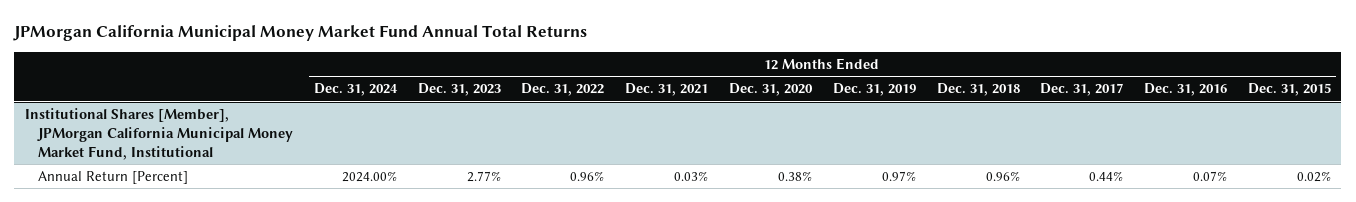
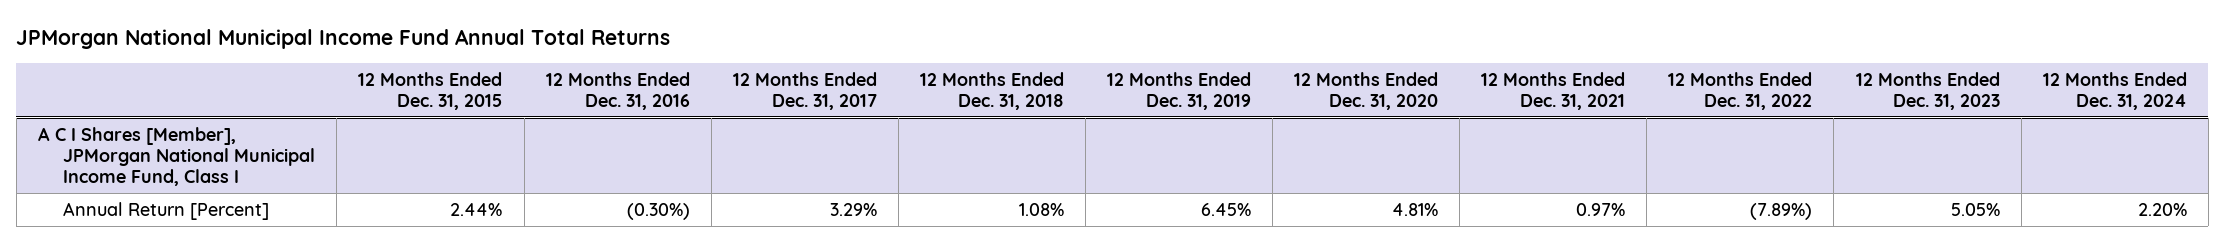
- JPMorgan California Municipal Money Market Fund Annual Total Returns
+ JPMorgan National Municipal Income Fund Annual Total Returns
- | 12 Months Ended Dec. 31, 2024 | 12 Months Ended Dec. 31, 2023 | 12 Months Ended Dec. 31, 2022 | 12 Months Ended Dec. 31, 2021 | 12 Months Ended Dec. 31, 2020 | 12 Months Ended Dec. 31, 2019 | 12 Months Ended Dec. 31, 2018 | 12 Months Ended Dec. 31, 2017 | 12 Months Ended Dec. 31, 2016 | 12 Months Ended Dec. 31, 2015
+ | 12 Months Ended Dec. 31, 2015 | 12 Months Ended Dec. 31, 2016 | 12 Months Ended Dec. 31, 2017 | 12 Months Ended Dec. 31, 2018 | 12 Months Ended Dec. 31, 2019 | 12 Months Ended Dec. 31, 2020 | 12 Months Ended Dec. 31, 2021 | 12 Months Ended Dec. 31, 2022 | 12 Months Ended Dec. 31, 2023 | 12 Months Ended Dec. 31, 2024
- Institutional Shares [Member], JPMorgan California Municipal Money Market Fund, Institutional
- Annual Return [Percent] | 2024.00% | 2.77% | 0.96% | 0.03% | 0.38% | 0.97% | 0.96% | 0.44% | 0.07% | 0.02%
+ A C I Shares [Member], JPMorgan National Municipal Income Fund, Class I
+ Annual Return [Percent] | 2.44% | (0.30%) | 3.29% | 1.08% | 6.45% | 4.81% | 0.97% | (7.89%) | 5.05% | 2.20%

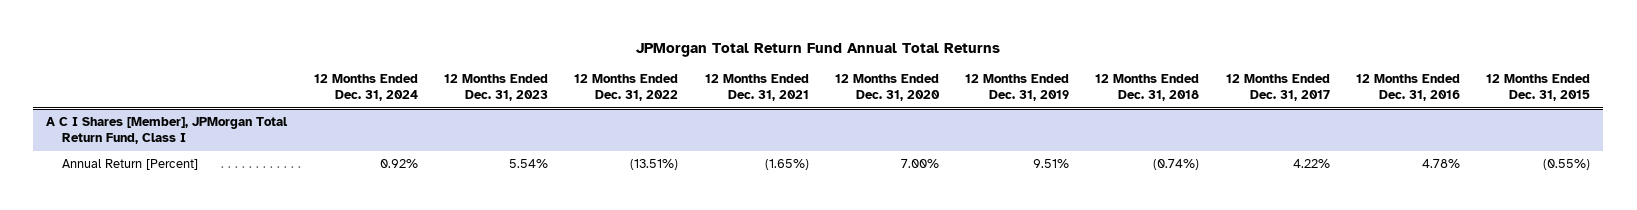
- JPMorgan National Municipal Income Fund Annual Total Returns
+ JPMorgan Total Return Fund Annual Total Returns
- | 12 Months Ended Dec. 31, 2015 | 12 Months Ended Dec. 31, 2016 | 12 Months Ended Dec. 31, 2017 | 12 Months Ended Dec. 31, 2018 | 12 Months Ended Dec. 31, 2019 | 12 Months Ended Dec. 31, 2020 | 12 Months Ended Dec. 31, 2021 | 12 Months Ended Dec. 31, 2022 | 12 Months Ended Dec. 31, 2023 | 12 Months Ended Dec. 31, 2024
+ | 12 Months Ended Dec. 31, 2024 | 12 Months Ended Dec. 31, 2023 | 12 Months Ended Dec. 31, 2022 | 12 Months Ended Dec. 31, 2021 | 12 Months Ended Dec. 31, 2020 | 12 Months Ended Dec. 31, 2019 | 12 Months Ended Dec. 31, 2018 | 12 Months Ended Dec. 31, 2017 | 12 Months Ended Dec. 31, 2016 | 12 Months Ended Dec. 31, 2015
- A C I Shares [Member], JPMorgan National Municipal Income Fund, Class I
- Annual Return [Percent] | 2.44% | (0.30%) | 3.29% | 1.08% | 6.45% | 4.81% | 0.97% | (7.89%) | 5.05% | 2.20%
+ A C I Shares [Member], JPMorgan Total Return Fund, Class I
+ Annual Return [Percent] | 0.92% | 5.54% | (13.51%) | (1.65%) | 7.00% | 9.51% | (0.74%) | 4.22% | 4.78% | (0.55%)

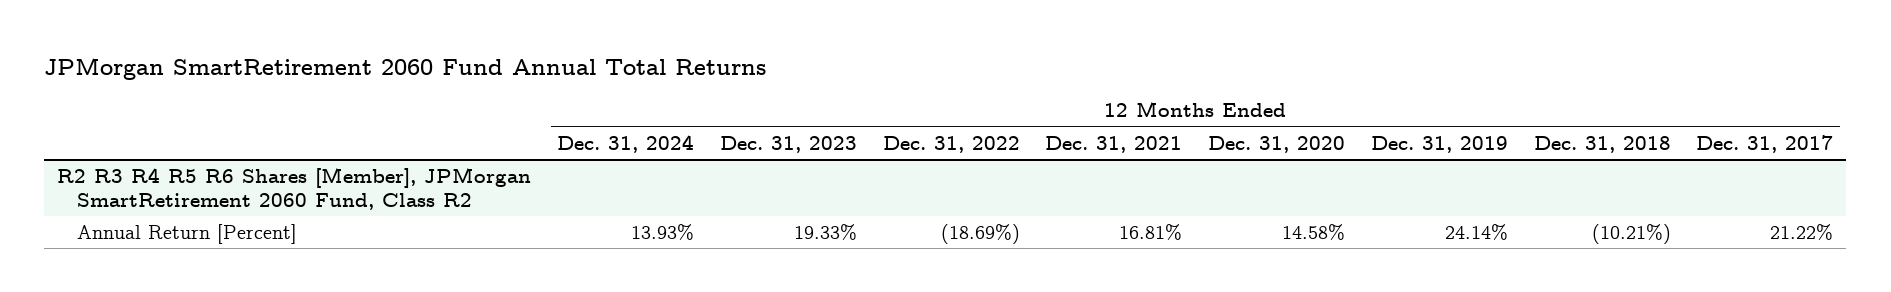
- JPMorgan Total Return Fund Annual Total Returns
+ JPMorgan SmartRetirement 2060 Fund Annual Total Returns
- | 12 Months Ended Dec. 31, 2024 | 12 Months Ended Dec. 31, 2023 | 12 Months Ended Dec. 31, 2022 | 12 Months Ended Dec. 31, 2021 | 12 Months Ended Dec. 31, 2020 | 12 Months Ended Dec. 31, 2019 | 12 Months Ended Dec. 31, 2018 | 12 Months Ended Dec. 31, 2017 | 12 Months Ended Dec. 31, 2016 | 12 Months Ended Dec. 31, 2015
+ | 12 Months Ended Dec. 31, 2024 | 12 Months Ended Dec. 31, 2023 | 12 Months Ended Dec. 31, 2022 | 12 Months Ended Dec. 31, 2021 | 12 Months Ended Dec. 31, 2020 | 12 Months Ended Dec. 31, 2019 | 12 Months Ended Dec. 31, 2018 | 12 Months Ended Dec. 31, 2017
- A C I Shares [Member], JPMorgan Total Return Fund, Class I
- Annual Return [Percent] | 0.92% | 5.54% | (13.51%) | (1.65%) | 7.00% | 9.51% | (0.74%) | 4.22% | 4.78% | (0.55%)
+ R2 R3 R4 R5 R6 Shares [Member], JPMorgan SmartRetirement 2060 Fund, Class R2
+ Annual Return [Percent] | 13.93% | 19.33% | (18.69%) | 16.81% | 14.58% | 24.14% | (10.21%) | 21.22%

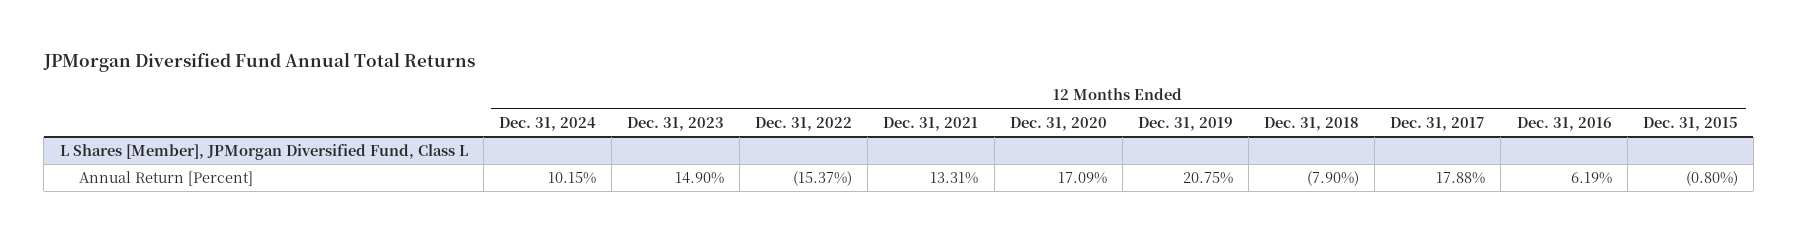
- JPMorgan SmartRetirement 2060 Fund Annual Total Returns
+ JPMorgan Diversified Fund Annual Total Returns
- | 12 Months Ended Dec. 31, 2024 | 12 Months Ended Dec. 31, 2023 | 12 Months Ended Dec. 31, 2022 | 12 Months Ended Dec. 31, 2021 | 12 Months Ended Dec. 31, 2020 | 12 Months Ended Dec. 31, 2019 | 12 Months Ended Dec. 31, 2018 | 12 Months Ended Dec. 31, 2017
+ | 12 Months Ended Dec. 31, 2024 | 12 Months Ended Dec. 31, 2023 | 12 Months Ended Dec. 31, 2022 | 12 Months Ended Dec. 31, 2021 | 12 Months Ended Dec. 31, 2020 | 12 Months Ended Dec. 31, 2019 | 12 Months Ended Dec. 31, 2018 | 12 Months Ended Dec. 31, 2017 | 12 Months Ended Dec. 31, 2016 | 12 Months Ended Dec. 31, 2015
- R2 R3 R4 R5 R6 Shares [Member], JPMorgan SmartRetirement 2060 Fund, Class R2
- Annual Return [Percent] | 13.93% | 19.33% | (18.69%) | 16.81% | 14.58% | 24.14% | (10.21%) | 21.22%
+ L Shares [Member], JPMorgan Diversified Fund, Class L
+ Annual Return [Percent] | 10.15% | 14.90% | (15.37%) | 13.31% | 17.09% | 20.75% | (7.90%) | 17.88% | 6.19% | (0.80%)

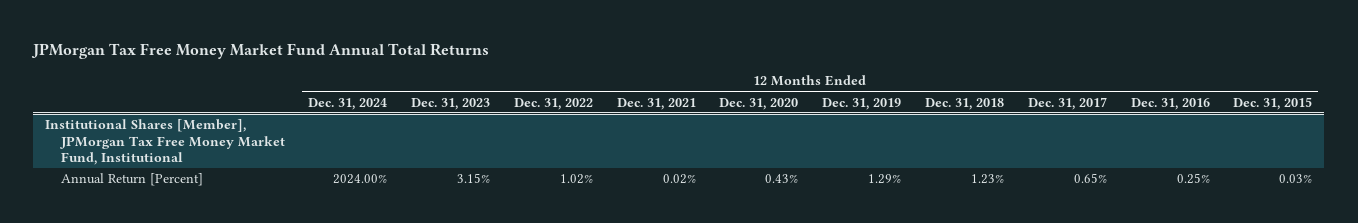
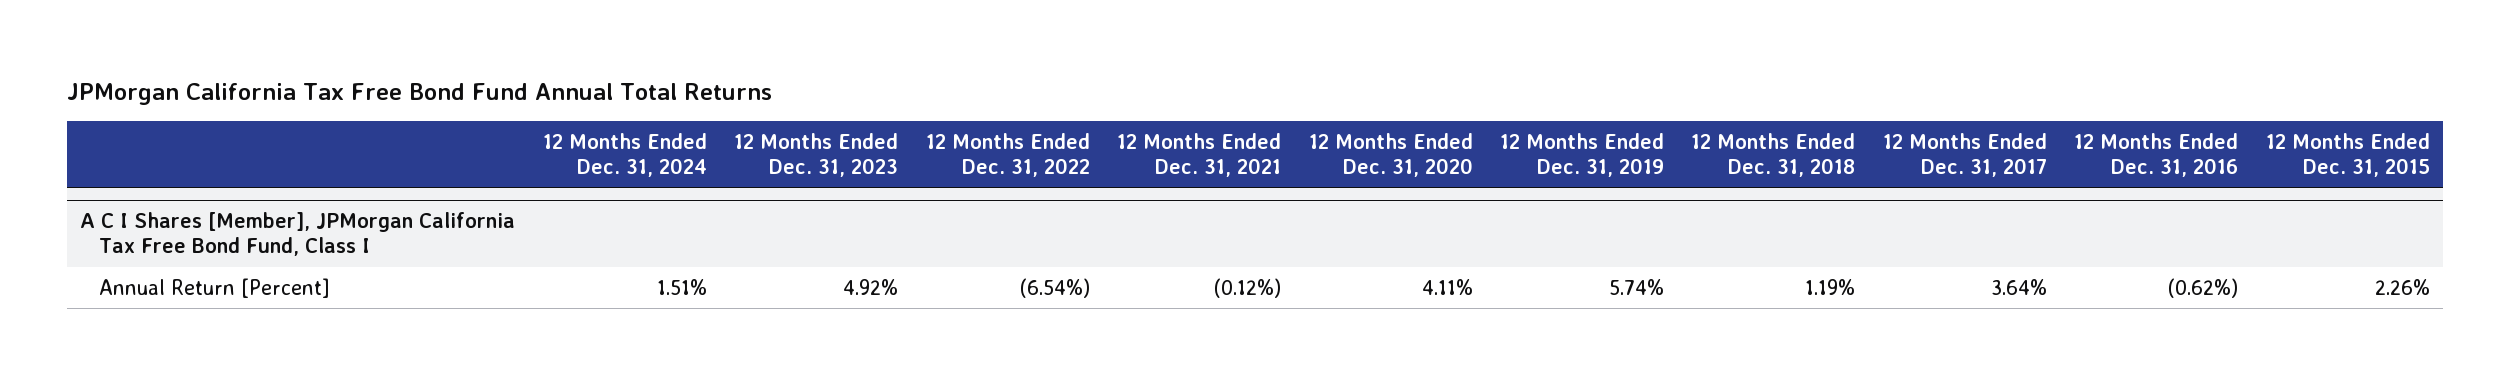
- JPMorgan Tax Free Money Market Fund Annual Total Returns
+ JPMorgan California Tax Free Bond Fund Annual Total Returns
- Institutional Shares [Member], JPMorgan Tax Free Money Market Fund, Institutional
- Annual Return [Percent] | 2024.00% | 3.15% | 1.02% | 0.02% | 0.43% | 1.29% | 1.23% | 0.65% | 0.25% | 0.03%
+ A C I Shares [Member], JPMorgan California Tax Free Bond Fund, Class I
+ Annual Return [Percent] | 1.51% | 4.92% | (6.54%) | (0.12%) | 4.11% | 5.74% | 1.19% | 3.64% | (0.62%) | 2.26%

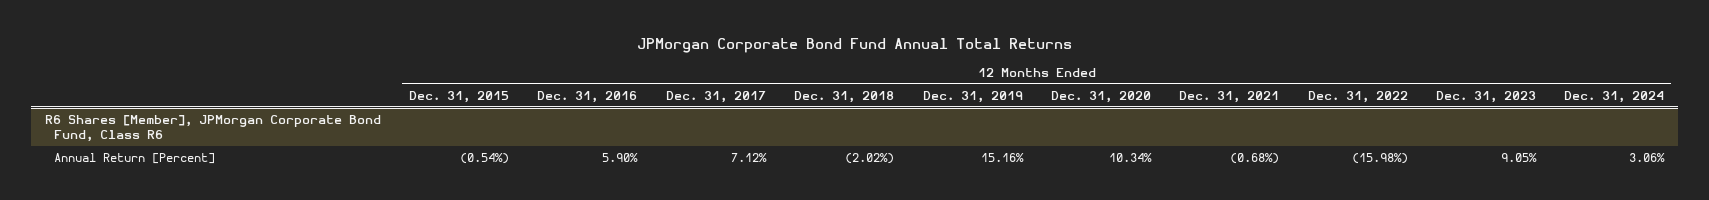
- JPMorgan California Tax Free Bond Fund Annual Total Returns
+ JPMorgan Corporate Bond Fund Annual Total Returns
- | 12 Months Ended Dec. 31, 2024 | 12 Months Ended Dec. 31, 2023 | 12 Months Ended Dec. 31, 2022 | 12 Months Ended Dec. 31, 2021 | 12 Months Ended Dec. 31, 2020 | 12 Months Ended Dec. 31, 2019 | 12 Months Ended Dec. 31, 2018 | 12 Months Ended Dec. 31, 2017 | 12 Months Ended Dec. 31, 2016 | 12 Months Ended Dec. 31, 2015
+ | 12 Months Ended Dec. 31, 2015 | 12 Months Ended Dec. 31, 2016 | 12 Months Ended Dec. 31, 2017 | 12 Months Ended Dec. 31, 2018 | 12 Months Ended Dec. 31, 2019 | 12 Months Ended Dec. 31, 2020 | 12 Months Ended Dec. 31, 2021 | 12 Months Ended Dec. 31, 2022 | 12 Months Ended Dec. 31, 2023 | 12 Months Ended Dec. 31, 2024
- A C I Shares [Member], JPMorgan California Tax Free Bond Fund, Class I
- Annual Return [Percent] | 1.51% | 4.92% | (6.54%) | (0.12%) | 4.11% | 5.74% | 1.19% | 3.64% | (0.62%) | 2.26%
+ R6 Shares [Member], JPMorgan Corporate Bond Fund, Class R6
+ Annual Return [Percent] | (0.54%) | 5.90% | 7.12% | (2.02%) | 15.16% | 10.34% | (0.68%) | (15.98%) | 9.05% | 3.06%

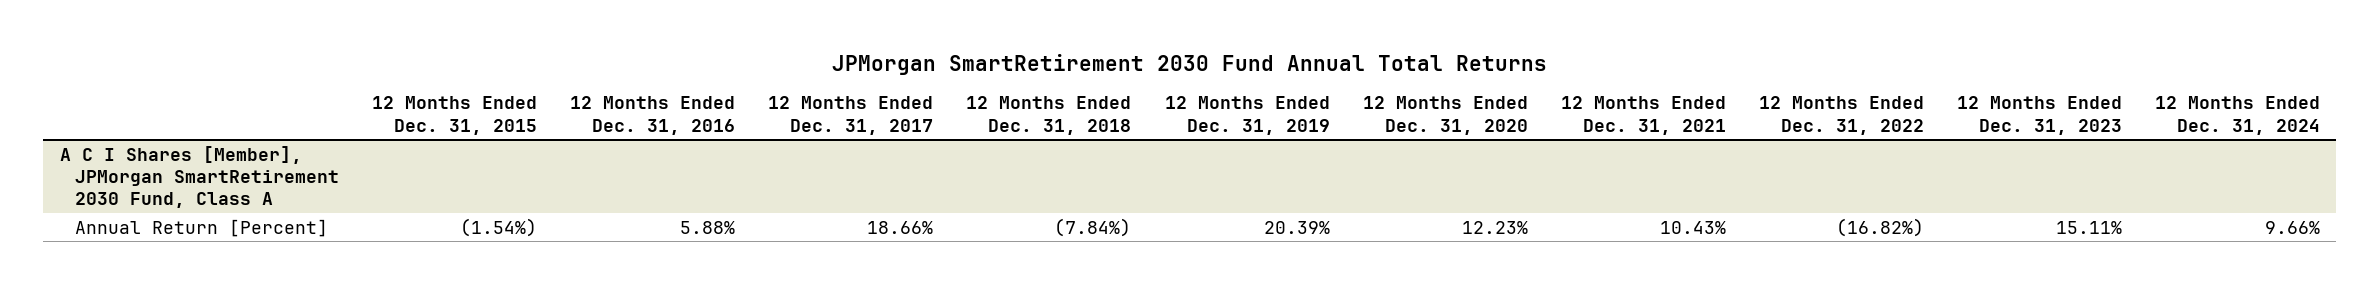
- JPMorgan Corporate Bond Fund Annual Total Returns
+ JPMorgan SmartRetirement 2030 Fund Annual Total Returns
- R6 Shares [Member], JPMorgan Corporate Bond Fund, Class R6
- Annual Return [Percent] | (0.54%) | 5.90% | 7.12% | (2.02%) | 15.16% | 10.34% | (0.68%) | (15.98%) | 9.05% | 3.06%
+ A C I Shares [Member], JPMorgan SmartRetirement 2030 Fund, Class A
+ Annual Return [Percent] | (1.54%) | 5.88% | 18.66% | (7.84%) | 20.39% | 12.23% | 10.43% | (16.82%) | 15.11% | 9.66%

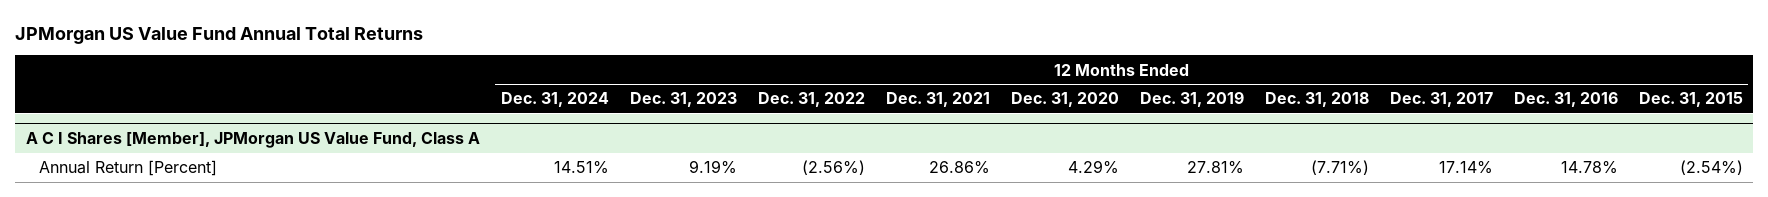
- JPMorgan SmartRetirement 2030 Fund Annual Total Returns
+ JPMorgan US Value Fund Annual Total Returns
- | 12 Months Ended Dec. 31, 2015 | 12 Months Ended Dec. 31, 2016 | 12 Months Ended Dec. 31, 2017 | 12 Months Ended Dec. 31, 2018 | 12 Months Ended Dec. 31, 2019 | 12 Months Ended Dec. 31, 2020 | 12 Months Ended Dec. 31, 2021 | 12 Months Ended Dec. 31, 2022 | 12 Months Ended Dec. 31, 2023 | 12 Months Ended Dec. 31, 2024
+ | 12 Months Ended Dec. 31, 2024 | 12 Months Ended Dec. 31, 2023 | 12 Months Ended Dec. 31, 2022 | 12 Months Ended Dec. 31, 2021 | 12 Months Ended Dec. 31, 2020 | 12 Months Ended Dec. 31, 2019 | 12 Months Ended Dec. 31, 2018 | 12 Months Ended Dec. 31, 2017 | 12 Months Ended Dec. 31, 2016 | 12 Months Ended Dec. 31, 2015
- A C I Shares [Member], JPMorgan SmartRetirement 2030 Fund, Class A
- Annual Return [Percent] | (1.54%) | 5.88% | 18.66% | (7.84%) | 20.39% | 12.23% | 10.43% | (16.82%) | 15.11% | 9.66%
+ A C I Shares [Member], JPMorgan US Value Fund, Class A
+ Annual Return [Percent] | 14.51% | 9.19% | (2.56%) | 26.86% | 4.29% | 27.81% | (7.71%) | 17.14% | 14.78% | (2.54%)

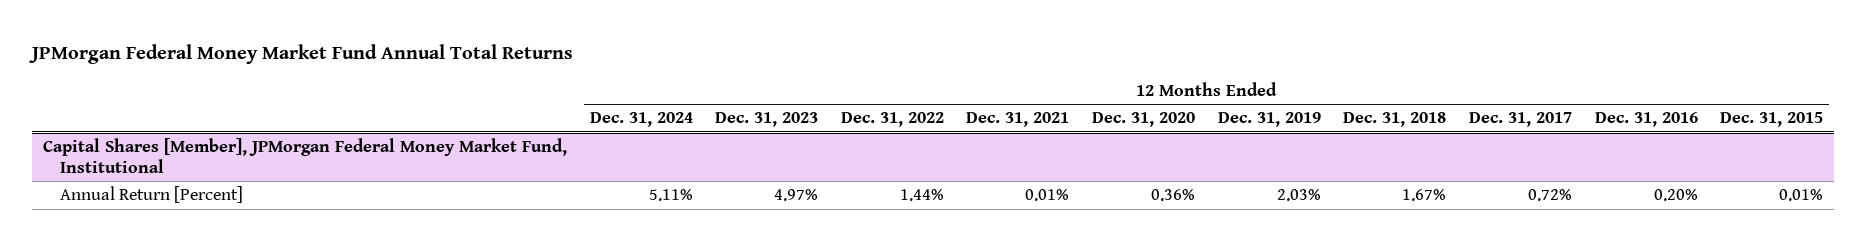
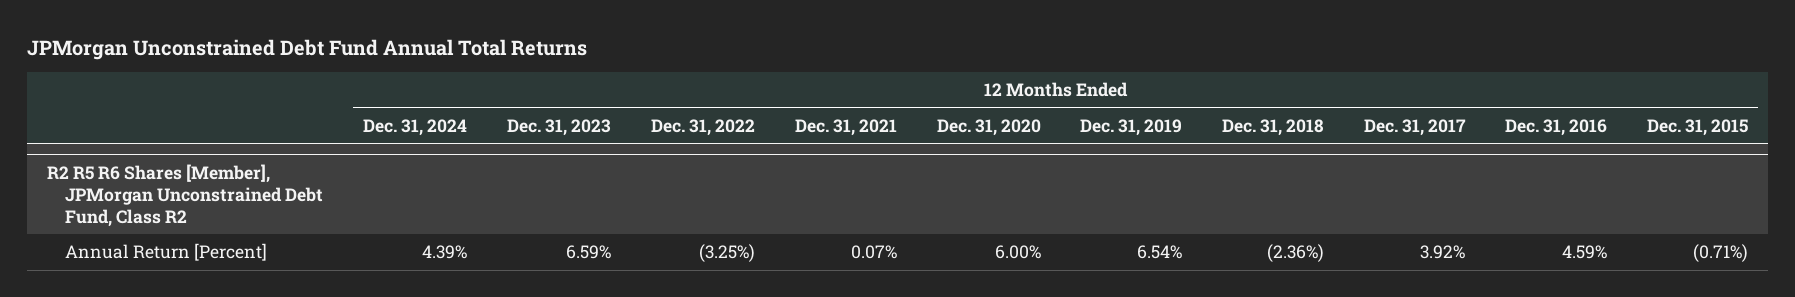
- JPMorgan Federal Money Market Fund Annual Total Returns
+ JPMorgan Unconstrained Debt Fund Annual Total Returns
- Capital Shares [Member], JPMorgan Federal Money Market Fund, Institutional
- Annual Return [Percent] | 5.11% | 4.97% | 1.44% | 0.01% | 0.36% | 2.03% | 1.67% | 0.72% | 0.20% | 0.01%
+ R2 R5 R6 Shares [Member], JPMorgan Unconstrained Debt Fund, Class R2
+ Annual Return [Percent] | 4.39% | 6.59% | (3.25%) | 0.07% | 6.00% | 6.54% | (2.36%) | 3.92% | 4.59% | (0.71%)

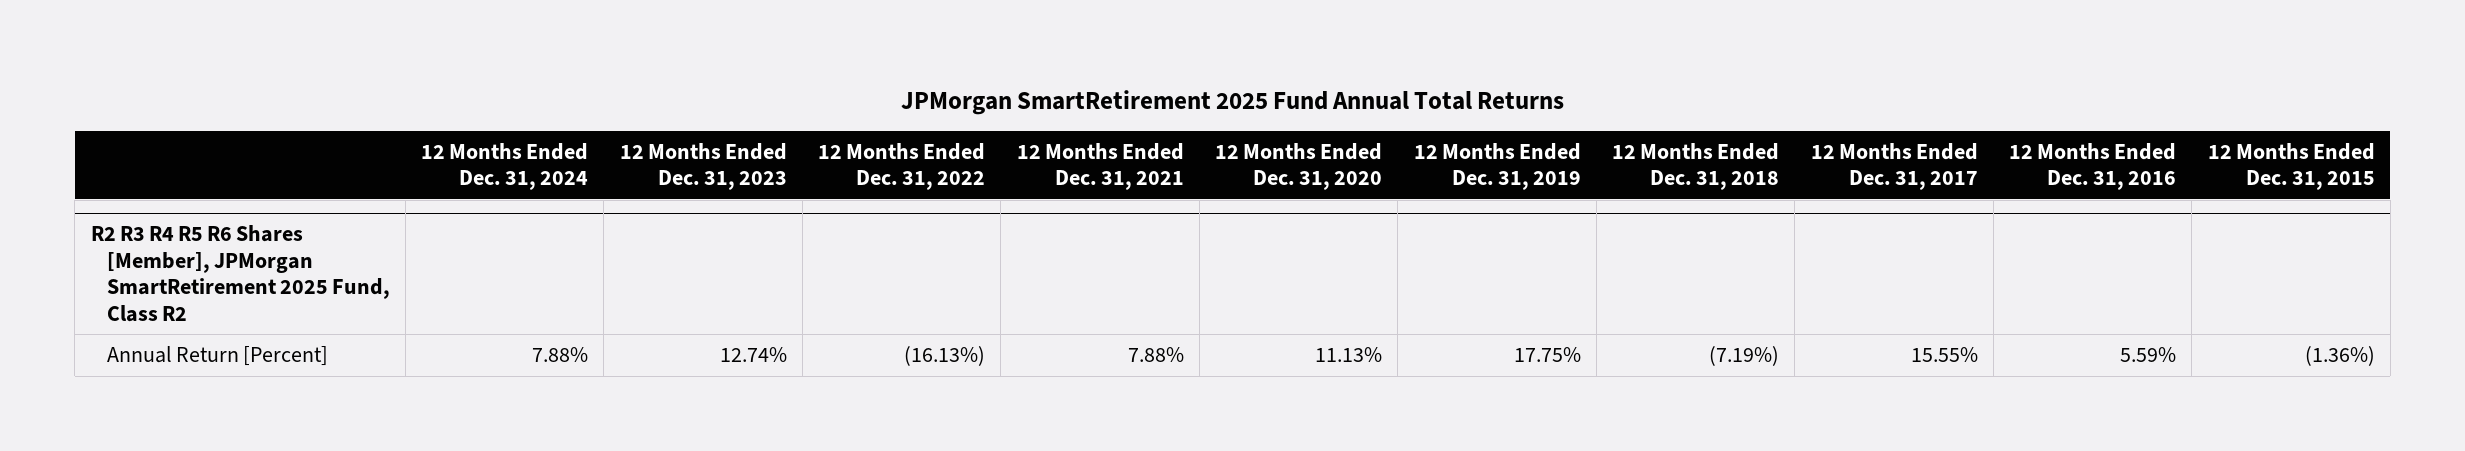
- JPMorgan Unconstrained Debt Fund Annual Total Returns
+ JPMorgan SmartRetirement 2025 Fund Annual Total Returns
- R2 R5 R6 Shares [Member], JPMorgan Unconstrained Debt Fund, Class R2
- Annual Return [Percent] | 4.39% | 6.59% | (3.25%) | 0.07% | 6.00% | 6.54% | (2.36%) | 3.92% | 4.59% | (0.71%)
+ R2 R3 R4 R5 R6 Shares [Member], JPMorgan SmartRetirement 2025 Fund, Class R2
+ Annual Return [Percent] | 7.88% | 12.74% | (16.13%) | 7.88% | 11.13% | 17.75% | (7.19%) | 15.55% | 5.59% | (1.36%)

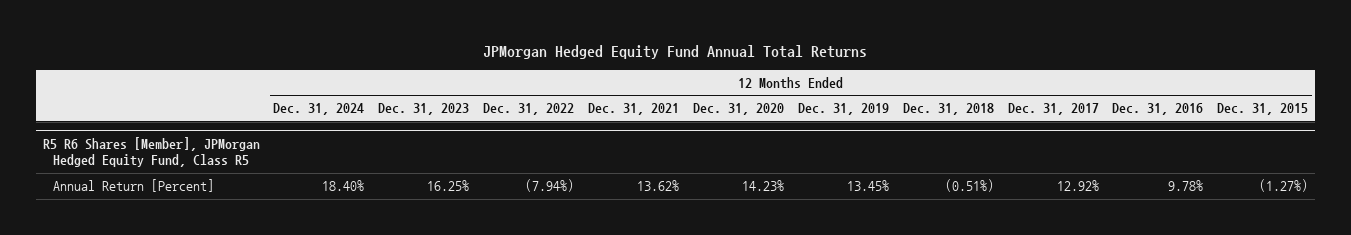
- JPMorgan SmartRetirement 2025 Fund Annual Total Returns
+ JPMorgan Hedged Equity Fund Annual Total Returns
- R2 R3 R4 R5 R6 Shares [Member], JPMorgan SmartRetirement 2025 Fund, Class R2
- Annual Return [Percent] | 7.88% | 12.74% | (16.13%) | 7.88% | 11.13% | 17.75% | (7.19%) | 15.55% | 5.59% | (1.36%)
+ R5 R6 Shares [Member], JPMorgan Hedged Equity Fund, Class R5
+ Annual Return [Percent] | 18.40% | 16.25% | (7.94%) | 13.62% | 14.23% | 13.45% | (0.51%) | 12.92% | 9.78% | (1.27%)

